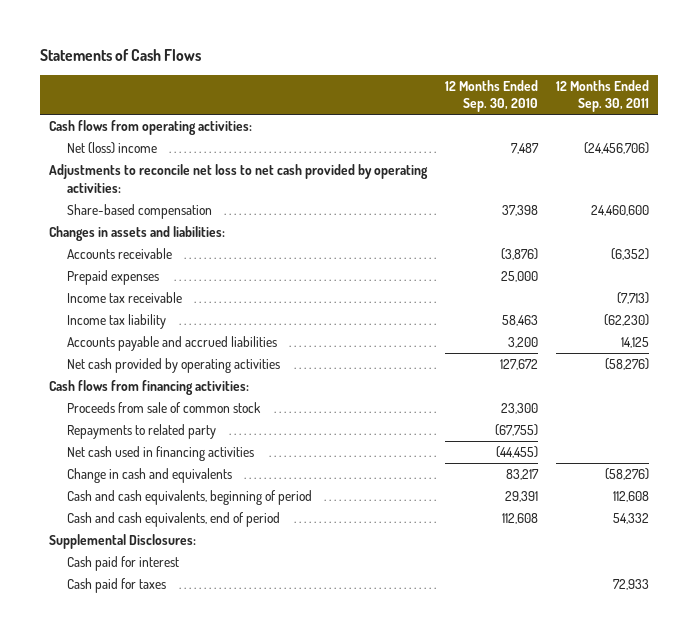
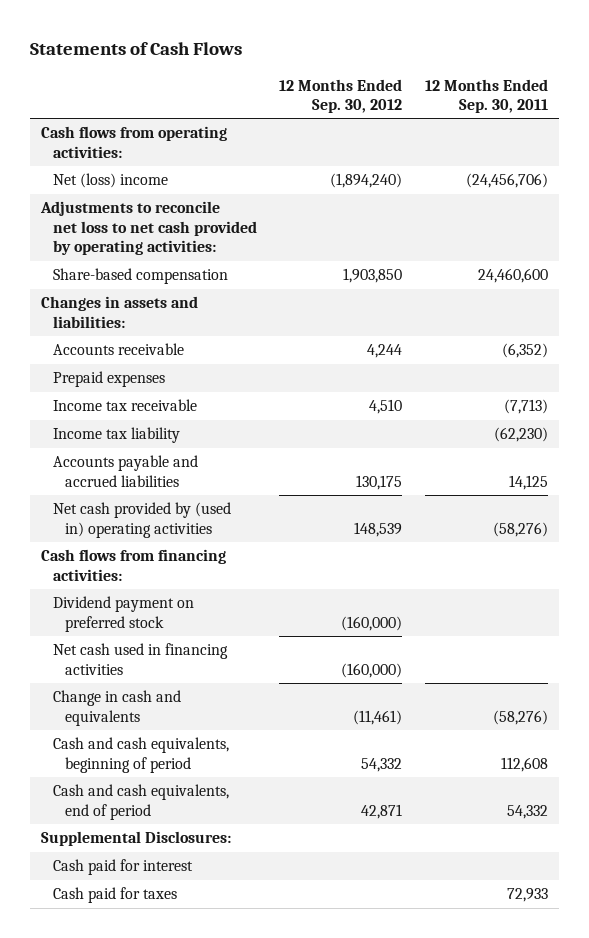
- | 12 Months Ended Sep. 30, 2010 | 12 Months Ended Sep. 30, 2011
+ | 12 Months Ended Sep. 30, 2012 | 12 Months Ended Sep. 30, 2011
- Net cash provided by operating activities | 127,672 | (58,276)
+ Net cash provided by (used in) operating activities | 148,539 | (58,276)
- Proceeds from sale of common stock | 23,300 |
- Repayments to related party | (67,755) |
+ Dividend payment on preferred stock | (160,000) |

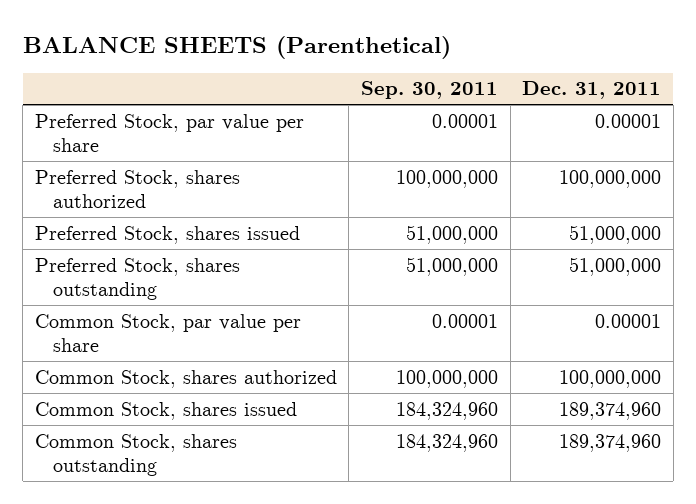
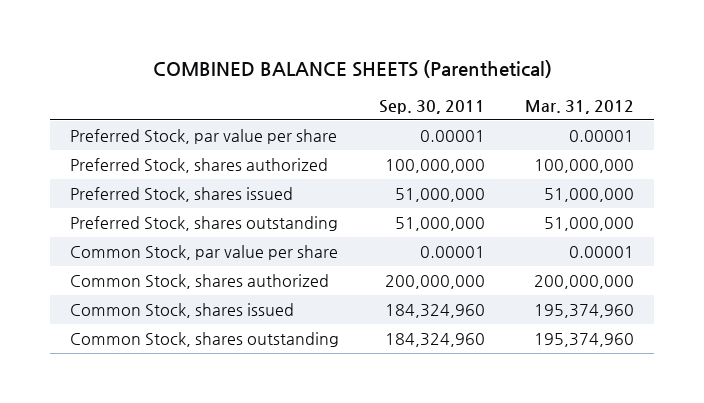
- BALANCE SHEETS (Parenthetical)
+ COMBINED BALANCE SHEETS (Parenthetical)
- | Sep. 30, 2011 | Dec. 31, 2011
+ | Sep. 30, 2011 | Mar. 31, 2012
- Common Stock, shares authorized | 100,000,000 | 100,000,000
+ Common Stock, shares authorized | 200,000,000 | 200,000,000

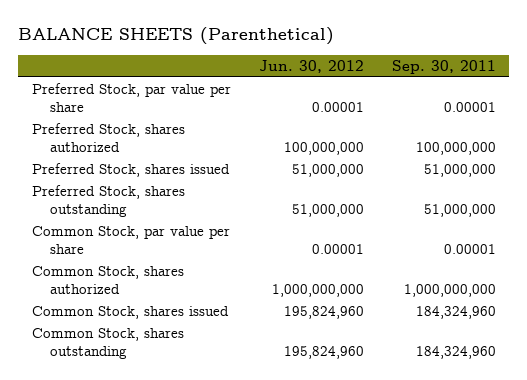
- COMBINED BALANCE SHEETS (Parenthetical)
+ BALANCE SHEETS (Parenthetical)
- | Sep. 30, 2011 | Mar. 31, 2012
+ | Jun. 30, 2012 | Sep. 30, 2011
- Common Stock, shares authorized | 200,000,000 | 200,000,000
+ Common Stock, shares authorized | 1,000,000,000 | 1,000,000,000

